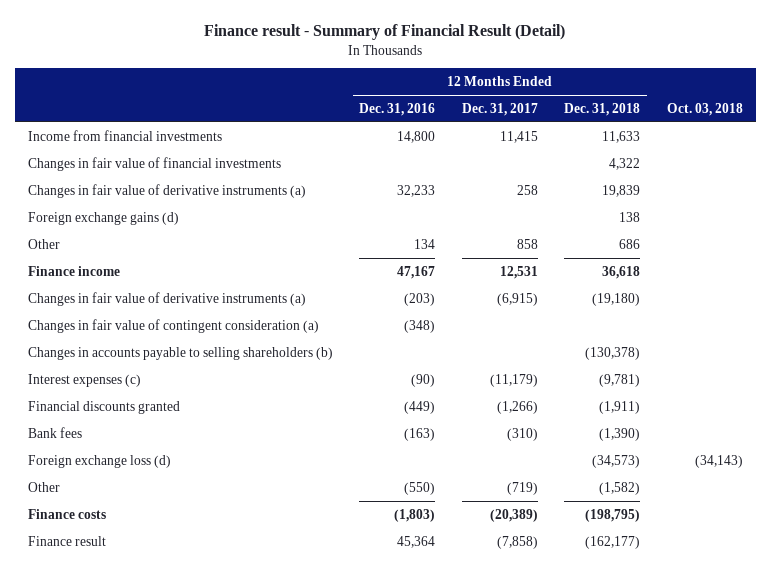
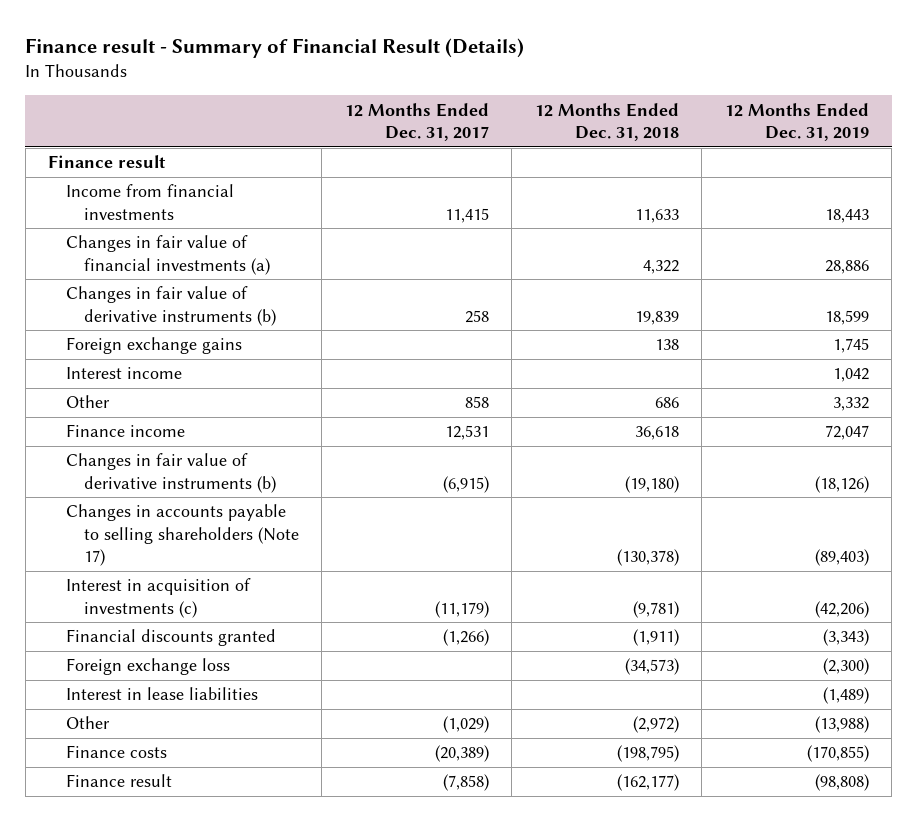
- Finance result - Summary of Financial Result (Detail)
+ Finance result - Summary of Financial Result (Details)
- | 12 Months Ended Dec. 31, 2016 | 12 Months Ended Dec. 31, 2017 | 12 Months Ended Dec. 31, 2018 | Oct. 03, 2018
+ | 12 Months Ended Dec. 31, 2017 | 12 Months Ended Dec. 31, 2018 | 12 Months Ended Dec. 31, 2019
+ Finance result
- Changes in fair value of financial investments | | | 4,322 |
- Changes in fair value of derivative instruments (a) | 32,233 | 258 | 19,839 |
- Foreign exchange gains (d) | | | 138 |
+ Changes in fair value of financial investments (a) | | 4,322 | 28,886
+ Changes in fair value of derivative instruments (b) | 258 | 19,839 | 18,599
+ Foreign exchange gains | | 138 | 1,745
+ Interest income | | | 1,042
- Changes in fair value of derivative instruments (a) | (203) | (6,915) | (19,180) |
- Changes in fair value of contingent consideration (a) | (348) | | |
- Changes in accounts payable to selling shareholders (b) | | | (130,378) |
- Interest expenses (c) | (90) | (11,179) | (9,781) |
+ Changes in fair value of derivative instruments (b) | (6,915) | (19,180) | (18,126)
+ Changes in accounts payable to selling shareholders (Note 17) | | (130,378) | (89,403)
+ Interest in acquisition of investments (c) | (11,179) | (9,781) | (42,206)
- Bank fees | (163) | (310) | (1,390) |
- Foreign exchange loss (d) | | | (34,573) | (34,143)
- Other | (550) | (719) | (1,582) |
+ Foreign exchange loss | | (34,573) | (2,300)
+ Interest in lease liabilities | | | (1,489)
+ Other | (1,029) | (2,972) | (13,988)

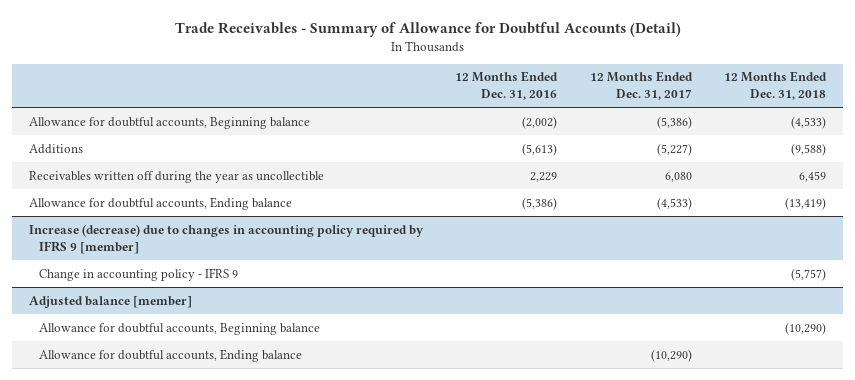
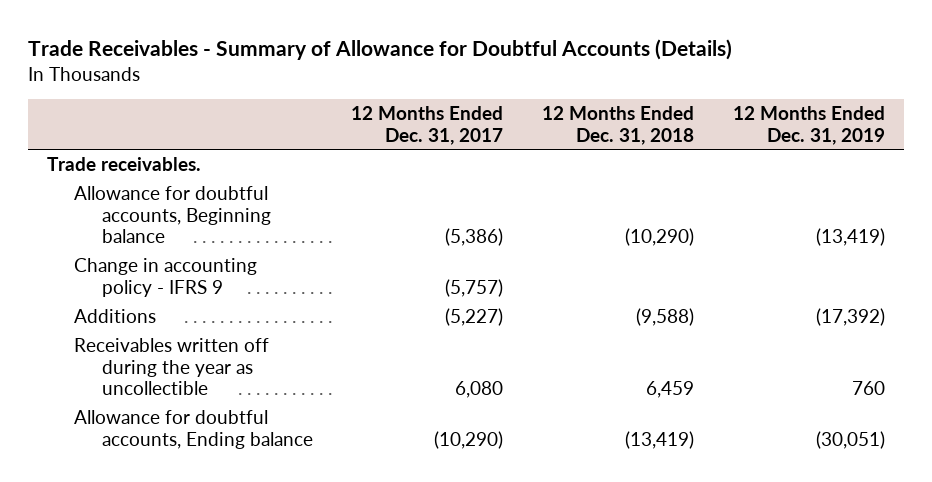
- Trade Receivables - Summary of Allowance for Doubtful Accounts (Detail)
+ Trade Receivables - Summary of Allowance for Doubtful Accounts (Details)
- | 12 Months Ended Dec. 31, 2016 | 12 Months Ended Dec. 31, 2017 | 12 Months Ended Dec. 31, 2018
+ | 12 Months Ended Dec. 31, 2017 | 12 Months Ended Dec. 31, 2018 | 12 Months Ended Dec. 31, 2019
- Allowance for doubtful accounts, Beginning balance | (2,002) | (5,386) | (4,533)
+ Trade receivables.
+ Allowance for doubtful accounts, Beginning balance | (5,386) | (10,290) | (13,419)
+ Change in accounting policy - IFRS 9 | (5,757) | |
- Allowance for doubtful accounts, Ending balance | (5,386) | (4,533) | (13,419)
- Increase (decrease) due to changes in accounting policy required by IFRS 9 [member]
- Change in accounting policy - IFRS 9 | | | (5,757)
- Adjusted balance [member]
- Allowance for doubtful accounts, Beginning balance | | | (10,290)
- Allowance for doubtful accounts, Ending balance | | (10,290) |
+ Allowance for doubtful accounts, Ending balance | (10,290) | (13,419) | (30,051)

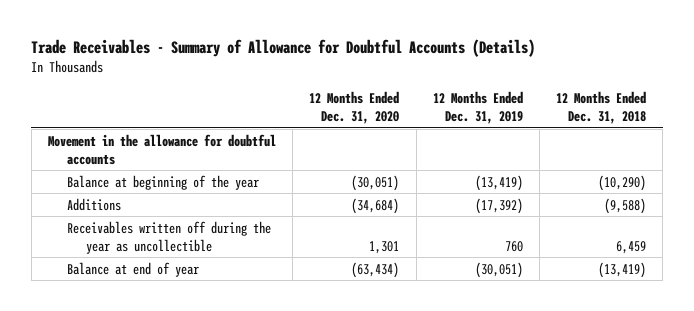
- | 12 Months Ended Dec. 31, 2017 | 12 Months Ended Dec. 31, 2018 | 12 Months Ended Dec. 31, 2019
+ | 12 Months Ended Dec. 31, 2020 | 12 Months Ended Dec. 31, 2019 | 12 Months Ended Dec. 31, 2018
- Trade receivables.
- Allowance for doubtful accounts, Beginning balance | (5,386) | (10,290) | (13,419)
- Change in accounting policy - IFRS 9 | (5,757) | |
+ Movement in the allowance for doubtful accounts
+ Balance at beginning of the year | (30,051) | (13,419) | (10,290)
- Allowance for doubtful accounts, Ending balance | (10,290) | (13,419) | (30,051)
+ Balance at end of year | (63,434) | (30,051) | (13,419)

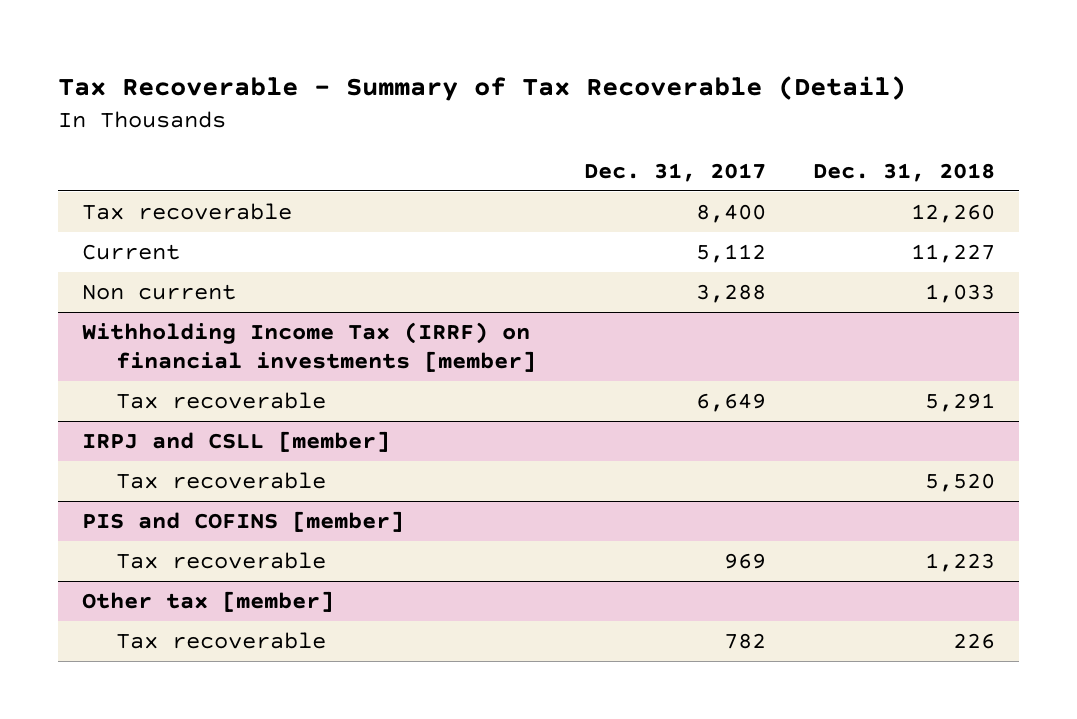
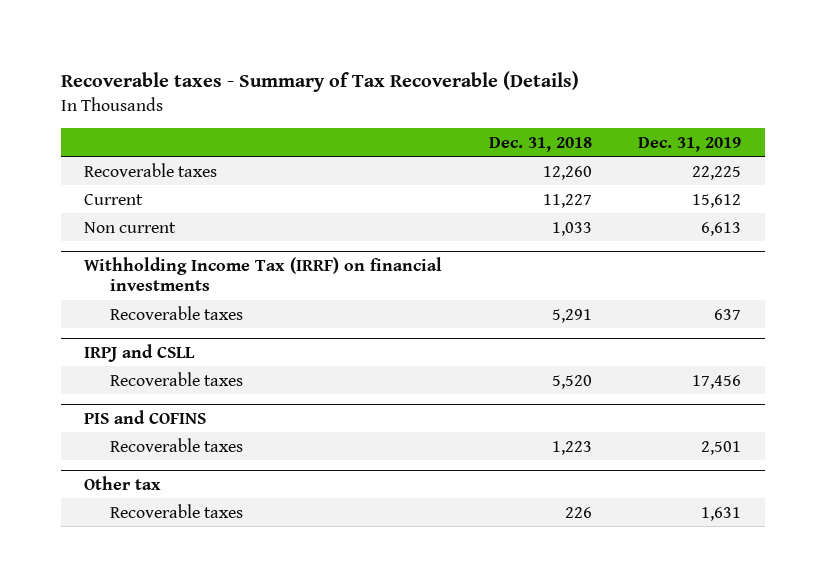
- Tax Recoverable - Summary of Tax Recoverable (Detail)
+ Recoverable taxes - Summary of Tax Recoverable (Details)
- | Dec. 31, 2017 | Dec. 31, 2018
+ | Dec. 31, 2018 | Dec. 31, 2019
- Tax recoverable | 8,400 | 12,260
+ Recoverable taxes | 12,260 | 22,225
- Withholding Income Tax (IRRF) on financial investments [member]
- Tax recoverable | 6,649 | 5,291
- IRPJ and CSLL [member]
- Tax recoverable | | 5,520
- PIS and COFINS [member]
- Tax recoverable | 969 | 1,223
- Other tax [member]
- Tax recoverable | 782 | 226
+ Withholding Income Tax (IRRF) on financial investments
+ Recoverable taxes | 5,291 | 637
+ IRPJ and CSLL
+ Recoverable taxes | 5,520 | 17,456
+ PIS and COFINS
+ Recoverable taxes | 1,223 | 2,501
+ Other tax
+ Recoverable taxes | 226 | 1,631

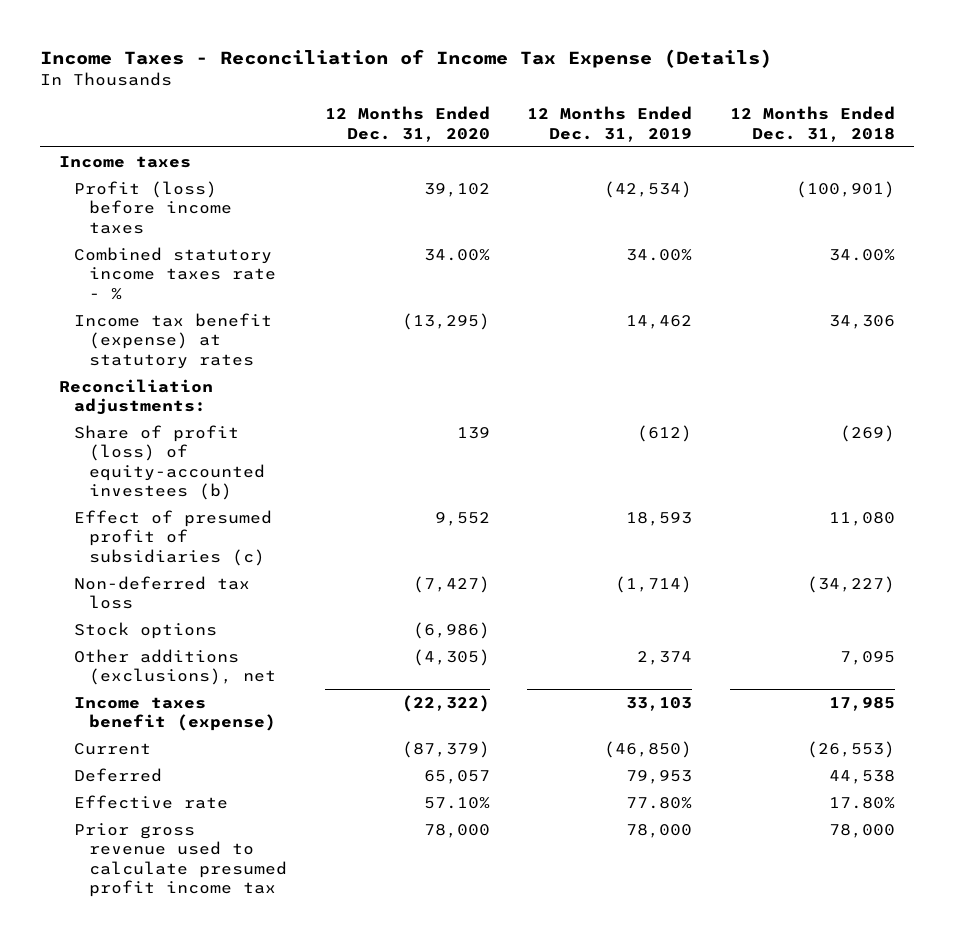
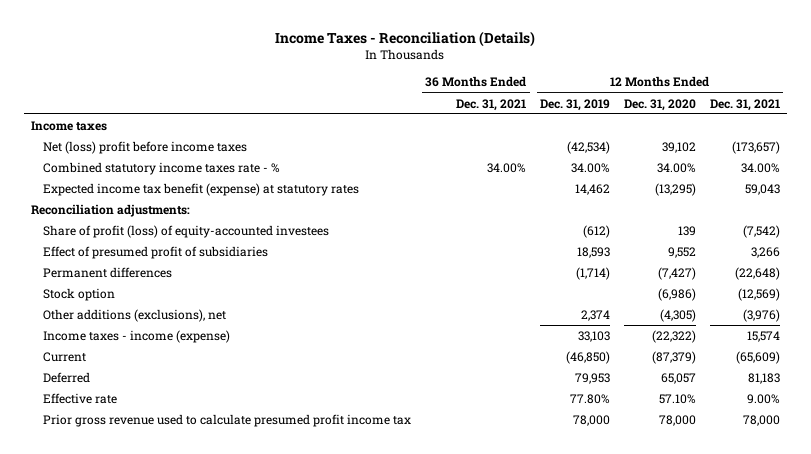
- Income Taxes - Reconciliation of Income Tax Expense (Details)
+ Income Taxes - Reconciliation (Details)
- | 12 Months Ended Dec. 31, 2020 | 12 Months Ended Dec. 31, 2019 | 12 Months Ended Dec. 31, 2018
+ | 36 Months Ended Dec. 31, 2021 | 12 Months Ended Dec. 31, 2019 | 12 Months Ended Dec. 31, 2020 | 12 Months Ended Dec. 31, 2021
- Profit (loss) before income taxes | 39,102 | (42,534) | (100,901)
+ Net (loss) profit before income taxes | | (42,534) | 39,102 | (173,657)
- Income tax benefit (expense) at statutory rates | (13,295) | 14,462 | 34,306
+ Expected income tax benefit (expense) at statutory rates | | 14,462 | (13,295) | 59,043
- Share of profit (loss) of equity-accounted investees (b) | 139 | (612) | (269)
- Effect of presumed profit of subsidiaries (c) | 9,552 | 18,593 | 11,080
- Non-deferred tax loss | (7,427) | (1,714) | (34,227)
- Stock options | (6,986) | |
+ Share of profit (loss) of equity-accounted investees | | (612) | 139 | (7,542)
+ Effect of presumed profit of subsidiaries | | 18,593 | 9,552 | 3,266
+ Permanent differences | | (1,714) | (7,427) | (22,648)
+ Stock option | | | (6,986) | (12,569)
- Income taxes benefit (expense) | (22,322) | 33,103 | 17,985
+ Income taxes - income (expense) | | 33,103 | (22,322) | 15,574

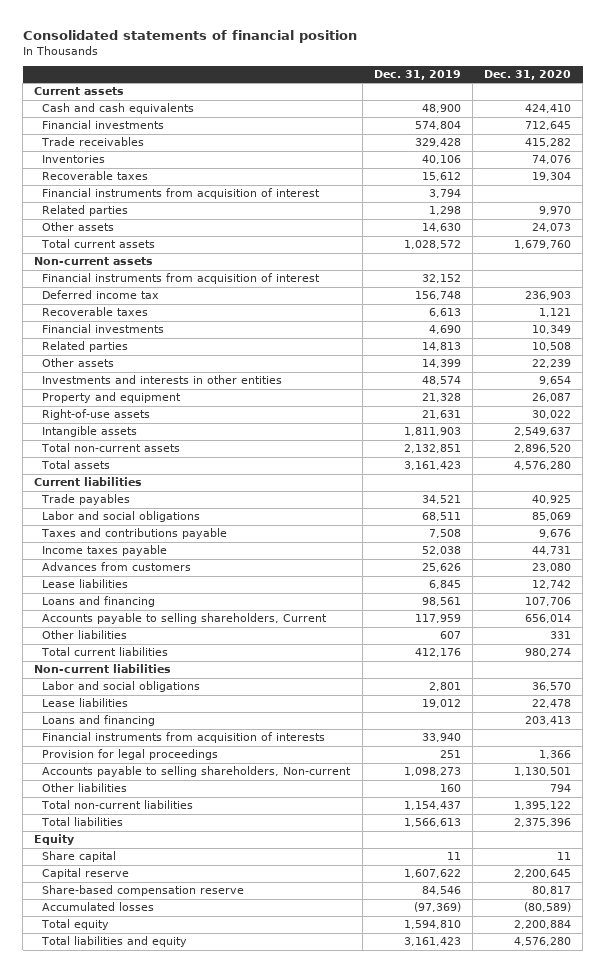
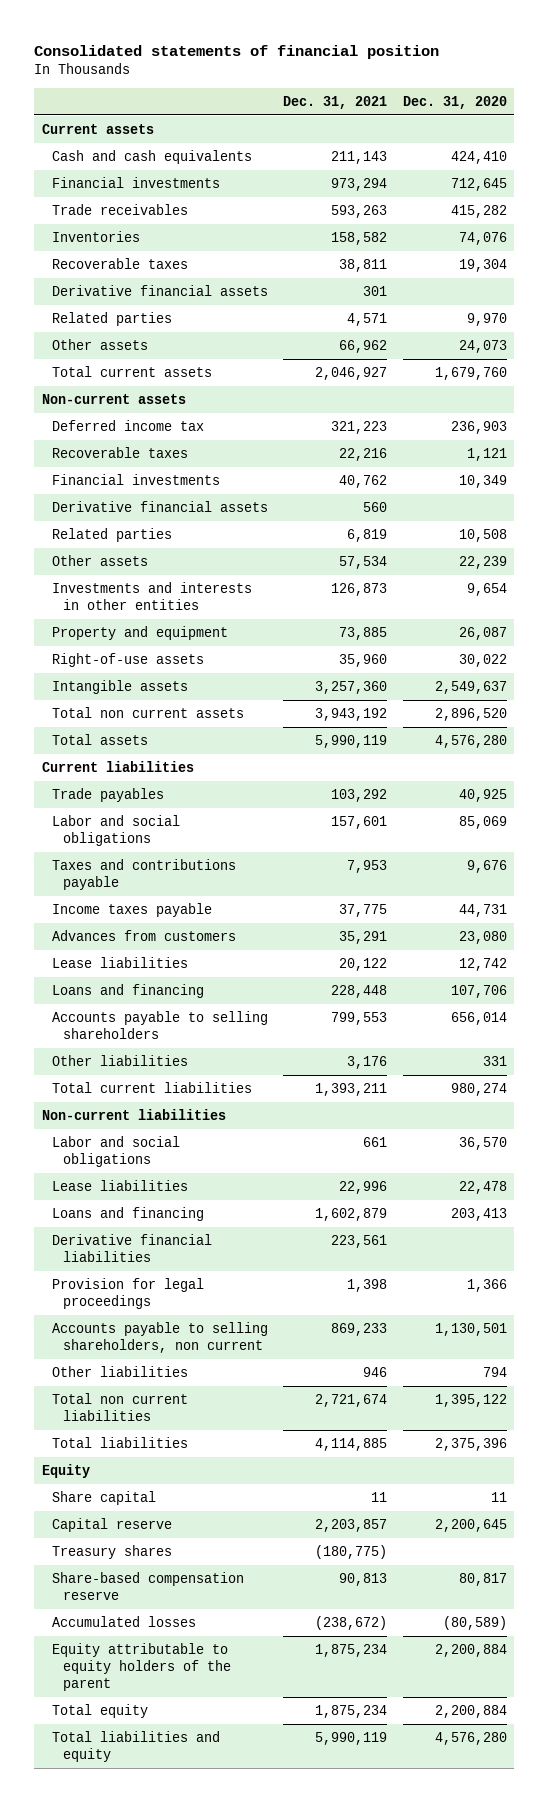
- | Dec. 31, 2019 | Dec. 31, 2020
+ | Dec. 31, 2021 | Dec. 31, 2020
- Financial instruments from acquisition of interest | 3,794 |
+ Derivative financial assets | 301 |
- Financial instruments from acquisition of interest | 32,152 |
+ Derivative financial assets | 560 |
- Total non-current assets | 2,132,851 | 2,896,520
+ Total non current assets | 3,943,192 | 2,896,520
- Accounts payable to selling shareholders, Current | 117,959 | 656,014
+ Accounts payable to selling shareholders | 799,553 | 656,014
- Financial instruments from acquisition of interests | 33,940 |
+ Derivative financial liabilities | 223,561 |
- Accounts payable to selling shareholders, Non-current | 1,098,273 | 1,130,501
+ Accounts payable to selling shareholders, non current | 869,233 | 1,130,501
- Total non-current liabilities | 1,154,437 | 1,395,122
+ Total non current liabilities | 2,721,674 | 1,395,122
+ Treasury shares | (180,775) |
+ Equity attributable to equity holders of the parent | 1,875,234 | 2,200,884

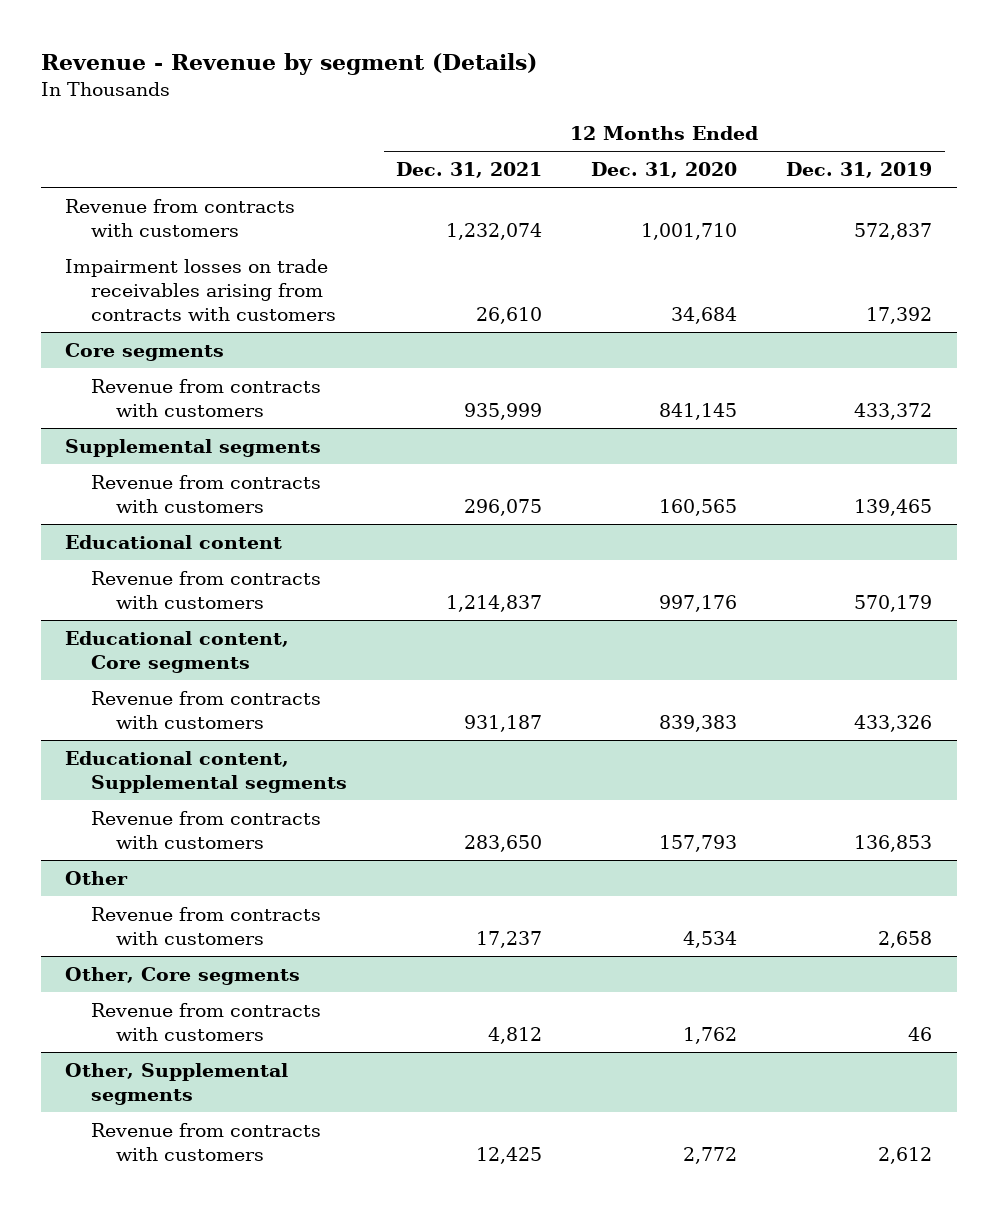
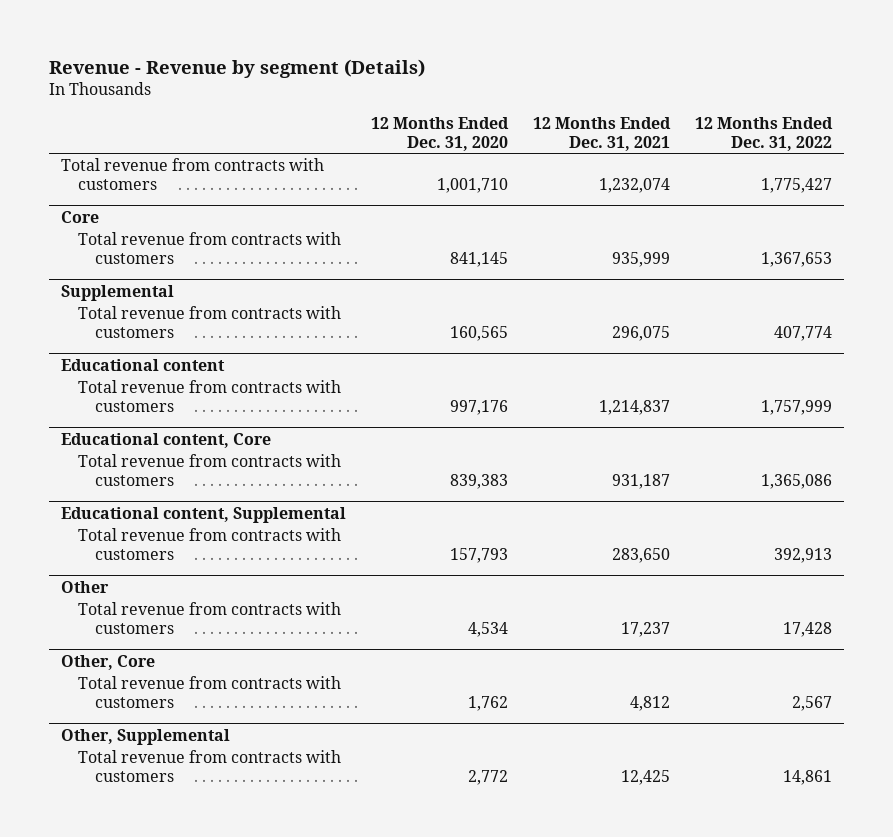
- | 12 Months Ended Dec. 31, 2021 | 12 Months Ended Dec. 31, 2020 | 12 Months Ended Dec. 31, 2019
+ | 12 Months Ended Dec. 31, 2020 | 12 Months Ended Dec. 31, 2021 | 12 Months Ended Dec. 31, 2022
- Revenue from contracts with customers | 1,232,074 | 1,001,710 | 572,837
- Impairment losses on trade receivables arising from contracts with customers | 26,610 | 34,684 | 17,392
- Core segments
- Revenue from contracts with customers | 935,999 | 841,145 | 433,372
- Supplemental segments
- Revenue from contracts with customers | 296,075 | 160,565 | 139,465
+ Total revenue from contracts with customers | 1,001,710 | 1,232,074 | 1,775,427
+ Core
+ Total revenue from contracts with customers | 841,145 | 935,999 | 1,367,653
+ Supplemental
+ Total revenue from contracts with customers | 160,565 | 296,075 | 407,774
@ Educational content
- Revenue from contracts with customers | 1,214,837 | 997,176 | 570,179
- Educational content, Core segments
- Revenue from contracts with customers | 931,187 | 839,383 | 433,326
- Educational content, Supplemental segments
- Revenue from contracts with customers | 283,650 | 157,793 | 136,853
@ Educational content
+ Total revenue from contracts with customers | 997,176 | 1,214,837 | 1,757,999
+ Educational content, Core
+ Total revenue from contracts with customers | 839,383 | 931,187 | 1,365,086
+ Educational content, Supplemental
+ Total revenue from contracts with customers | 157,793 | 283,650 | 392,913
@ Other
- Revenue from contracts with customers | 17,237 | 4,534 | 2,658
- Other, Core segments
- Revenue from contracts with customers | 4,812 | 1,762 | 46
- Other, Supplemental segments
- Revenue from contracts with customers | 12,425 | 2,772 | 2,612
@ Other
+ Total revenue from contracts with customers | 4,534 | 17,237 | 17,428
+ Other, Core
+ Total revenue from contracts with customers | 1,762 | 4,812 | 2,567
+ Other, Supplemental
+ Total revenue from contracts with customers | 2,772 | 12,425 | 14,861

